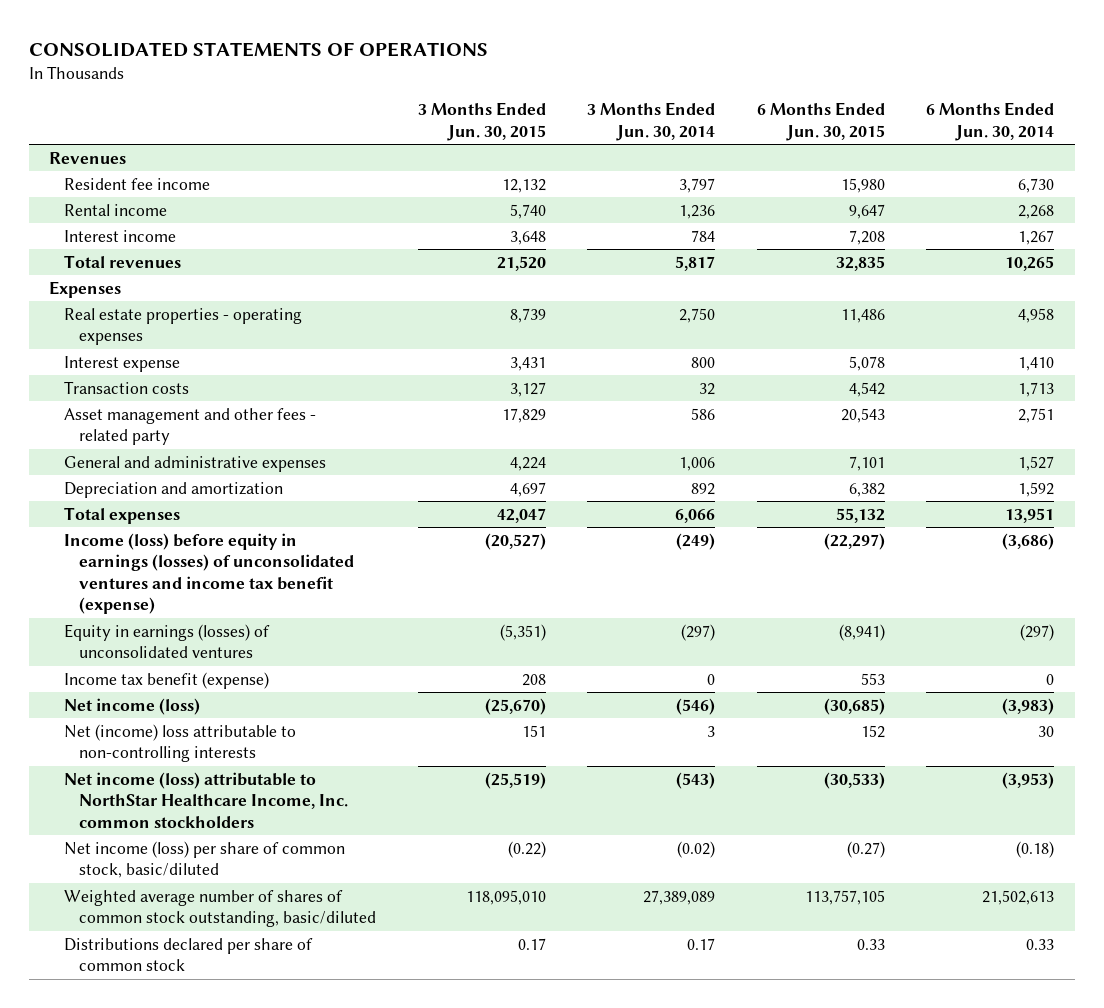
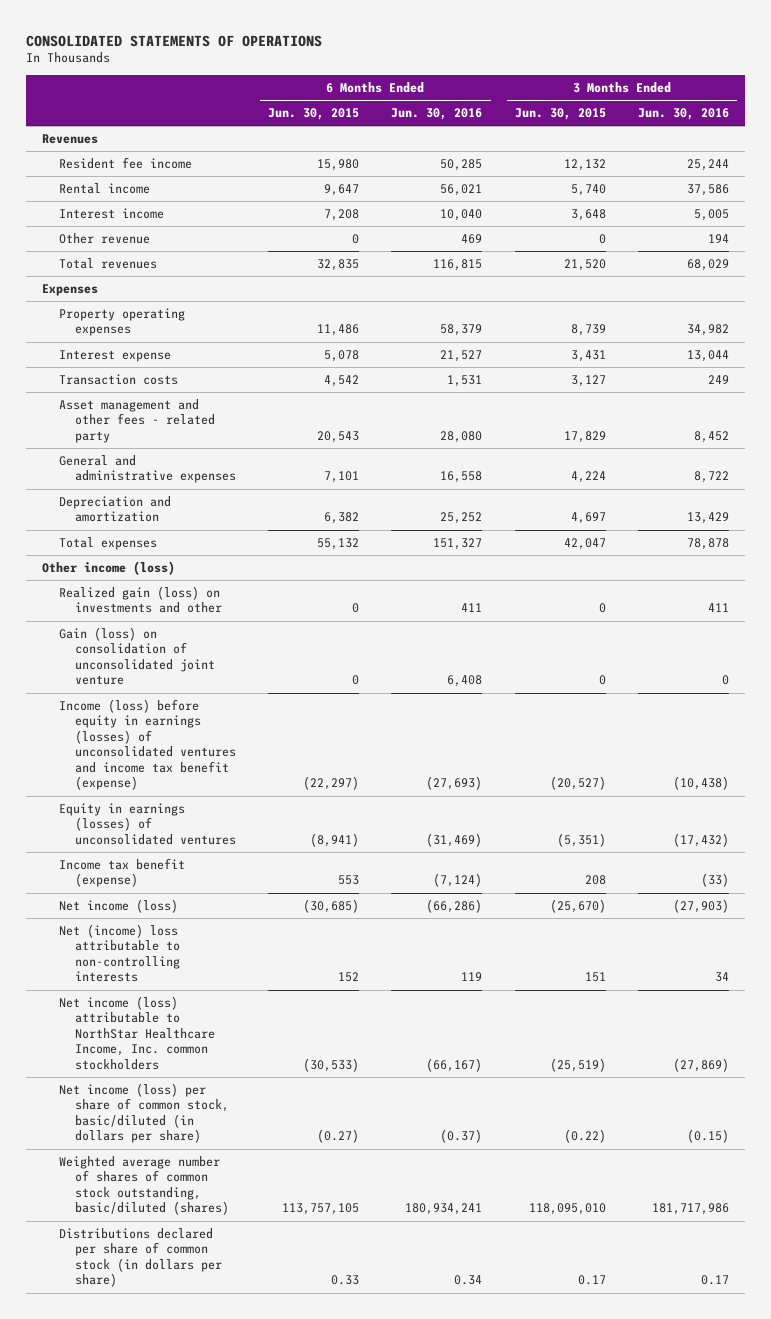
- | 3 Months Ended Jun. 30, 2015 | 3 Months Ended Jun. 30, 2014 | 6 Months Ended Jun. 30, 2015 | 6 Months Ended Jun. 30, 2014
+ | 6 Months Ended Jun. 30, 2015 | 6 Months Ended Jun. 30, 2016 | 3 Months Ended Jun. 30, 2015 | 3 Months Ended Jun. 30, 2016
+ Other revenue | 0 | 469 | 0 | 194
- Real estate properties - operating expenses | 8,739 | 2,750 | 11,486 | 4,958
+ Property operating expenses | 11,486 | 58,379 | 8,739 | 34,982
+ Other income (loss)
+ Realized gain (loss) on investments and other | 0 | 411 | 0 | 411
+ Gain (loss) on consolidation of unconsolidated joint venture | 0 | 6,408 | 0 | 0
- Net income (loss) per share of common stock, basic/diluted | (0.22) | (0.02) | (0.27) | (0.18)
- Weighted average number of shares of common stock outstanding, basic/diluted | 118,095,010 | 27,389,089 | 113,757,105 | 21,502,613
- Distributions declared per share of common stock | 0.17 | 0.17 | 0.33 | 0.33
+ Net income (loss) per share of common stock, basic/diluted (in dollars per share) | (0.27) | (0.37) | (0.22) | (0.15)
+ Weighted average number of shares of common stock outstanding, basic/diluted (shares) | 113,757,105 | 180,934,241 | 118,095,010 | 181,717,986
+ Distributions declared per share of common stock (in dollars per share) | 0.33 | 0.34 | 0.17 | 0.17

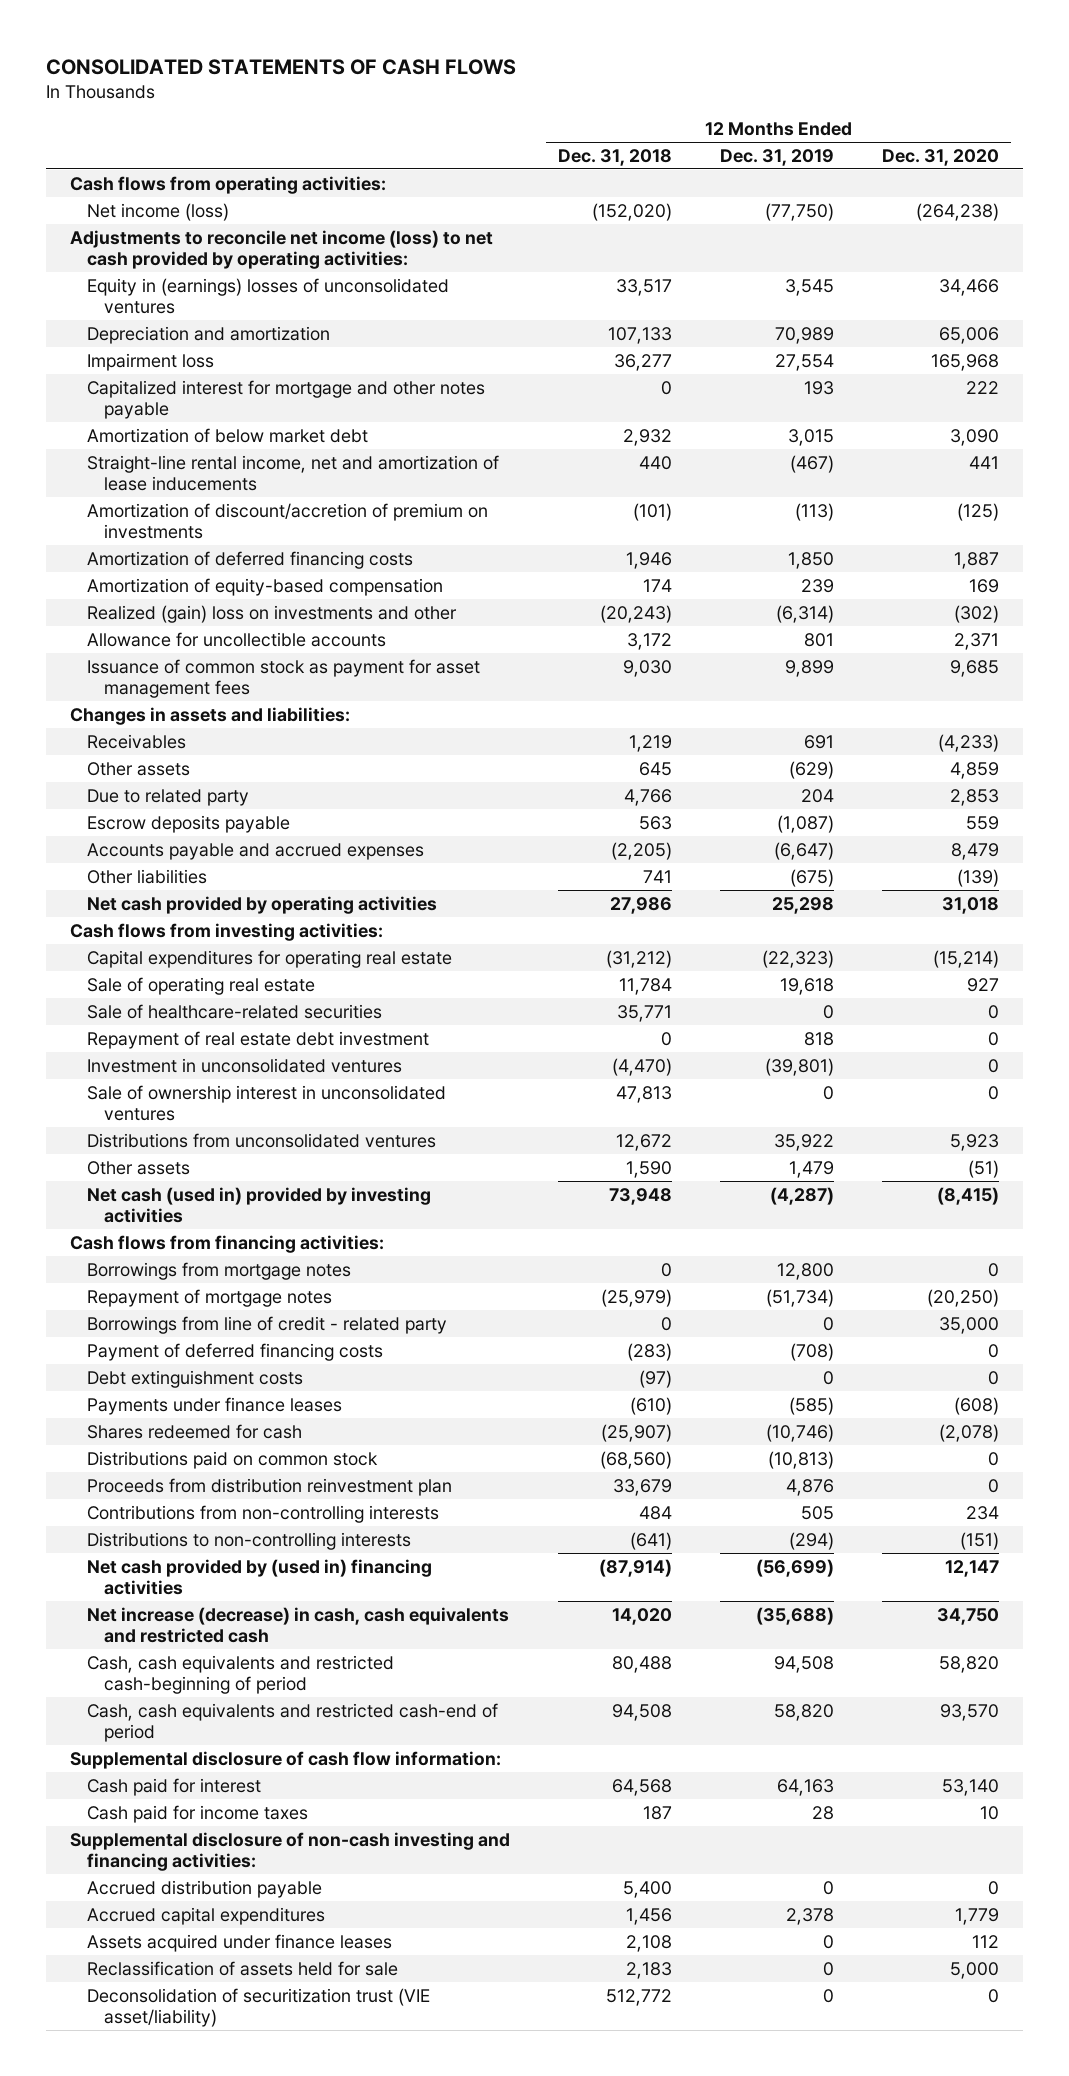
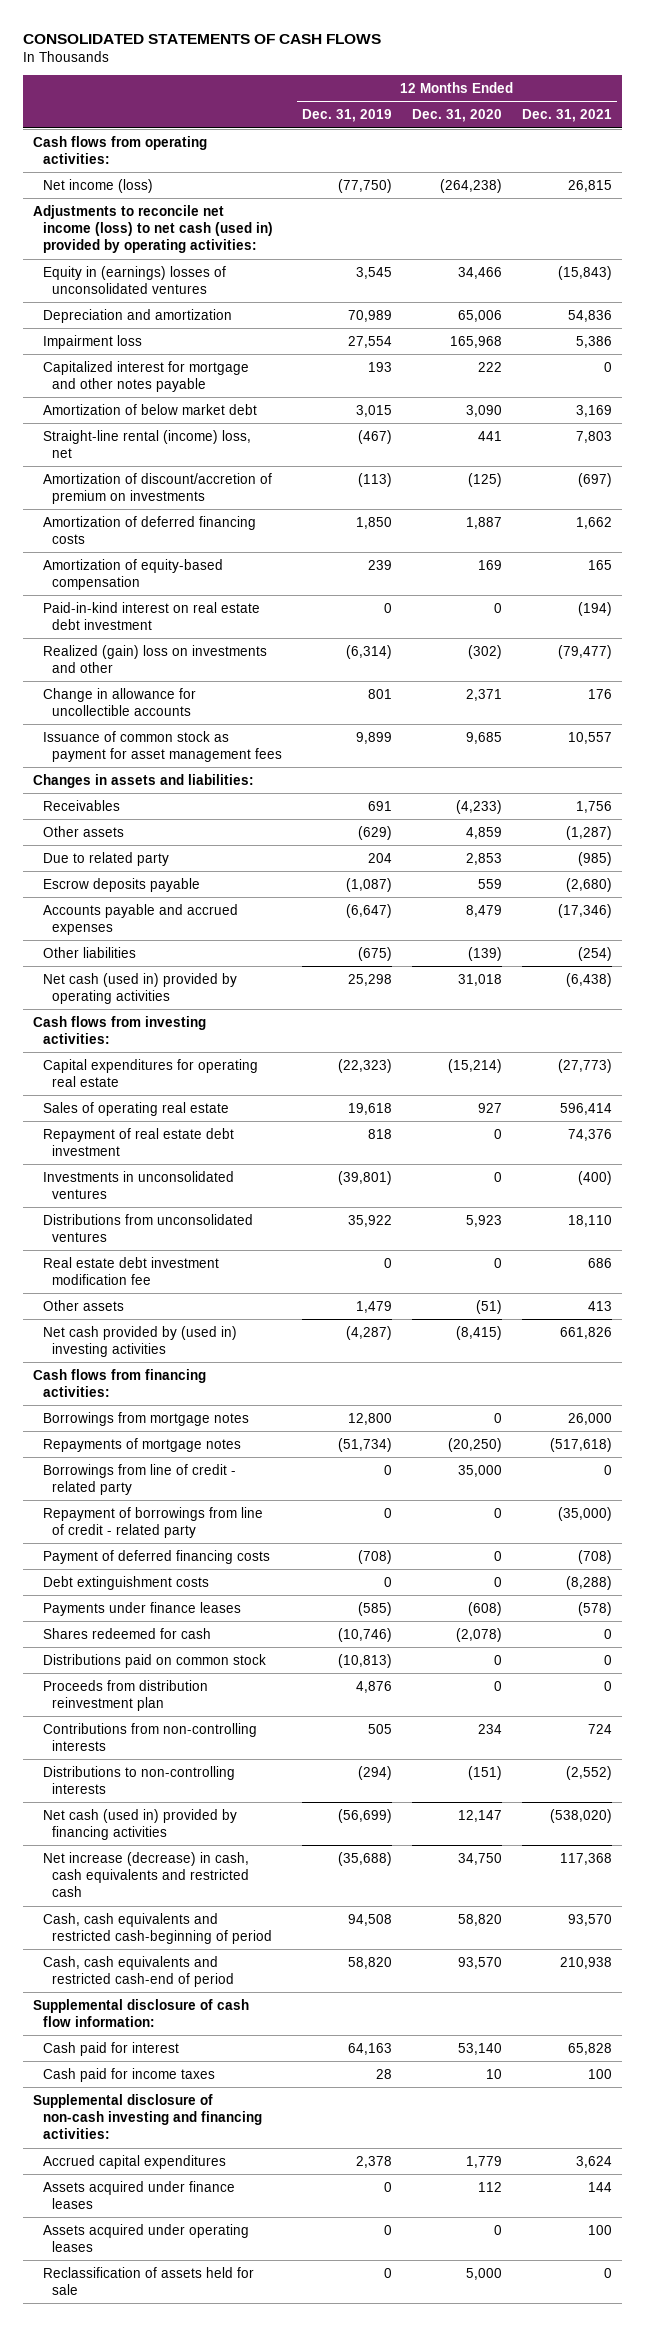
- | 12 Months Ended Dec. 31, 2018 | 12 Months Ended Dec. 31, 2019 | 12 Months Ended Dec. 31, 2020
+ | 12 Months Ended Dec. 31, 2019 | 12 Months Ended Dec. 31, 2020 | 12 Months Ended Dec. 31, 2021
- Adjustments to reconcile net income (loss) to net cash provided by operating activities:
+ Adjustments to reconcile net income (loss) to net cash (used in) provided by operating activities:
- Straight-line rental income, net and amortization of lease inducements | 440 | (467) | 441
+ Straight-line rental (income) loss, net | (467) | 441 | 7,803
+ Paid-in-kind interest on real estate debt investment | 0 | 0 | (194)
- Allowance for uncollectible accounts | 3,172 | 801 | 2,371
+ Change in allowance for uncollectible accounts | 801 | 2,371 | 176
- Net cash provided by operating activities | 27,986 | 25,298 | 31,018
+ Net cash (used in) provided by operating activities | 25,298 | 31,018 | (6,438)
- Sale of operating real estate | 11,784 | 19,618 | 927
- Sale of healthcare-related securities | 35,771 | 0 | 0
+ Sales of operating real estate | 19,618 | 927 | 596,414
- Investment in unconsolidated ventures | (4,470) | (39,801) | 0
- Sale of ownership interest in unconsolidated ventures | 47,813 | 0 | 0
+ Investments in unconsolidated ventures | (39,801) | 0 | (400)
+ Real estate debt investment modification fee | 0 | 0 | 686
- Net cash (used in) provided by investing activities | 73,948 | (4,287) | (8,415)
+ Net cash provided by (used in) investing activities | (4,287) | (8,415) | 661,826
- Repayment of mortgage notes | (25,979) | (51,734) | (20,250)
+ Repayments of mortgage notes | (51,734) | (20,250) | (517,618)
+ Repayment of borrowings from line of credit - related party | 0 | 0 | (35,000)
- Net cash provided by (used in) financing activities | (87,914) | (56,699) | 12,147
+ Net cash (used in) provided by financing activities | (56,699) | 12,147 | (538,020)
- Accrued distribution payable | 5,400 | 0 | 0
+ Assets acquired under operating leases | 0 | 0 | 100
- Deconsolidation of securitization trust (VIE asset/liability) | 512,772 | 0 | 0

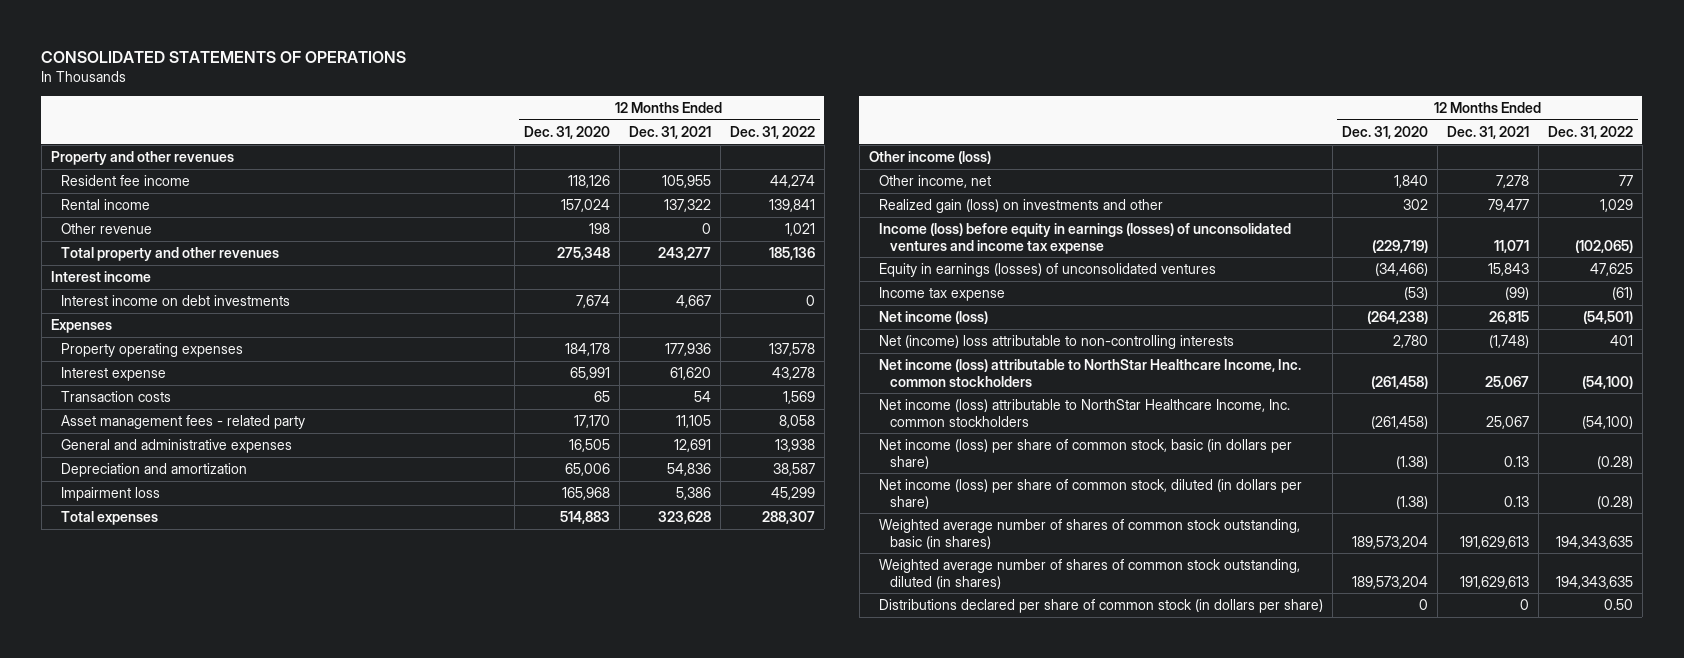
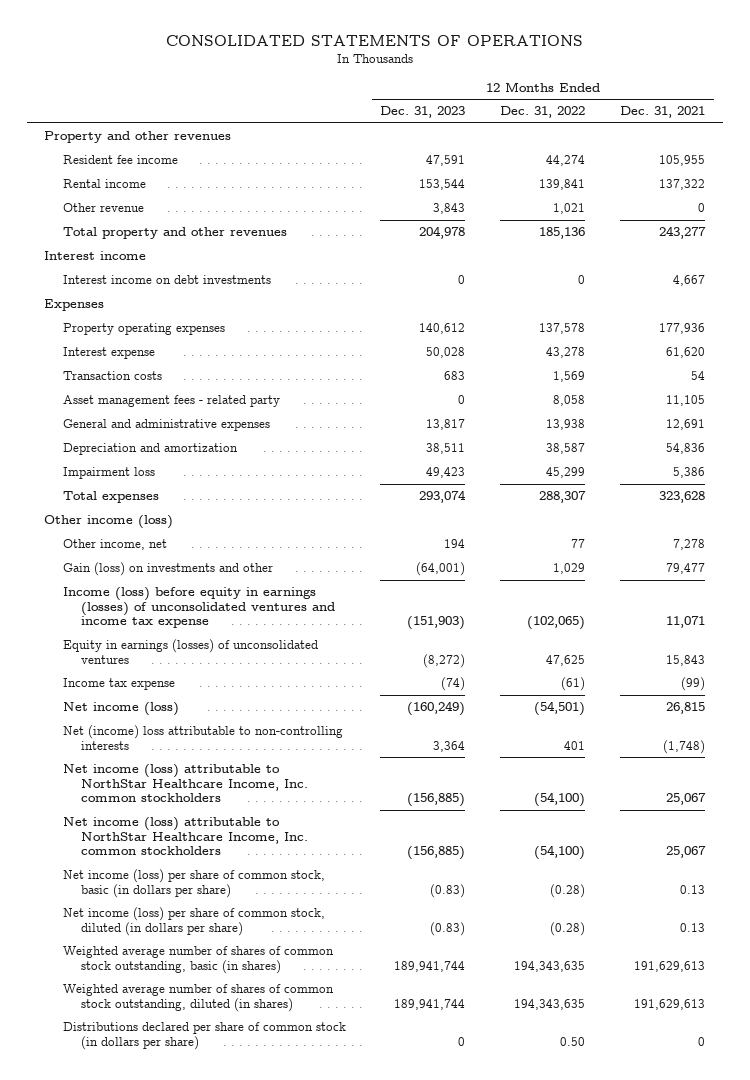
- | 12 Months Ended Dec. 31, 2020 | 12 Months Ended Dec. 31, 2021 | 12 Months Ended Dec. 31, 2022
+ | 12 Months Ended Dec. 31, 2023 | 12 Months Ended Dec. 31, 2022 | 12 Months Ended Dec. 31, 2021
- Realized gain (loss) on investments and other | 302 | 79,477 | 1,029
+ Gain (loss) on investments and other | (64,001) | 1,029 | 79,477

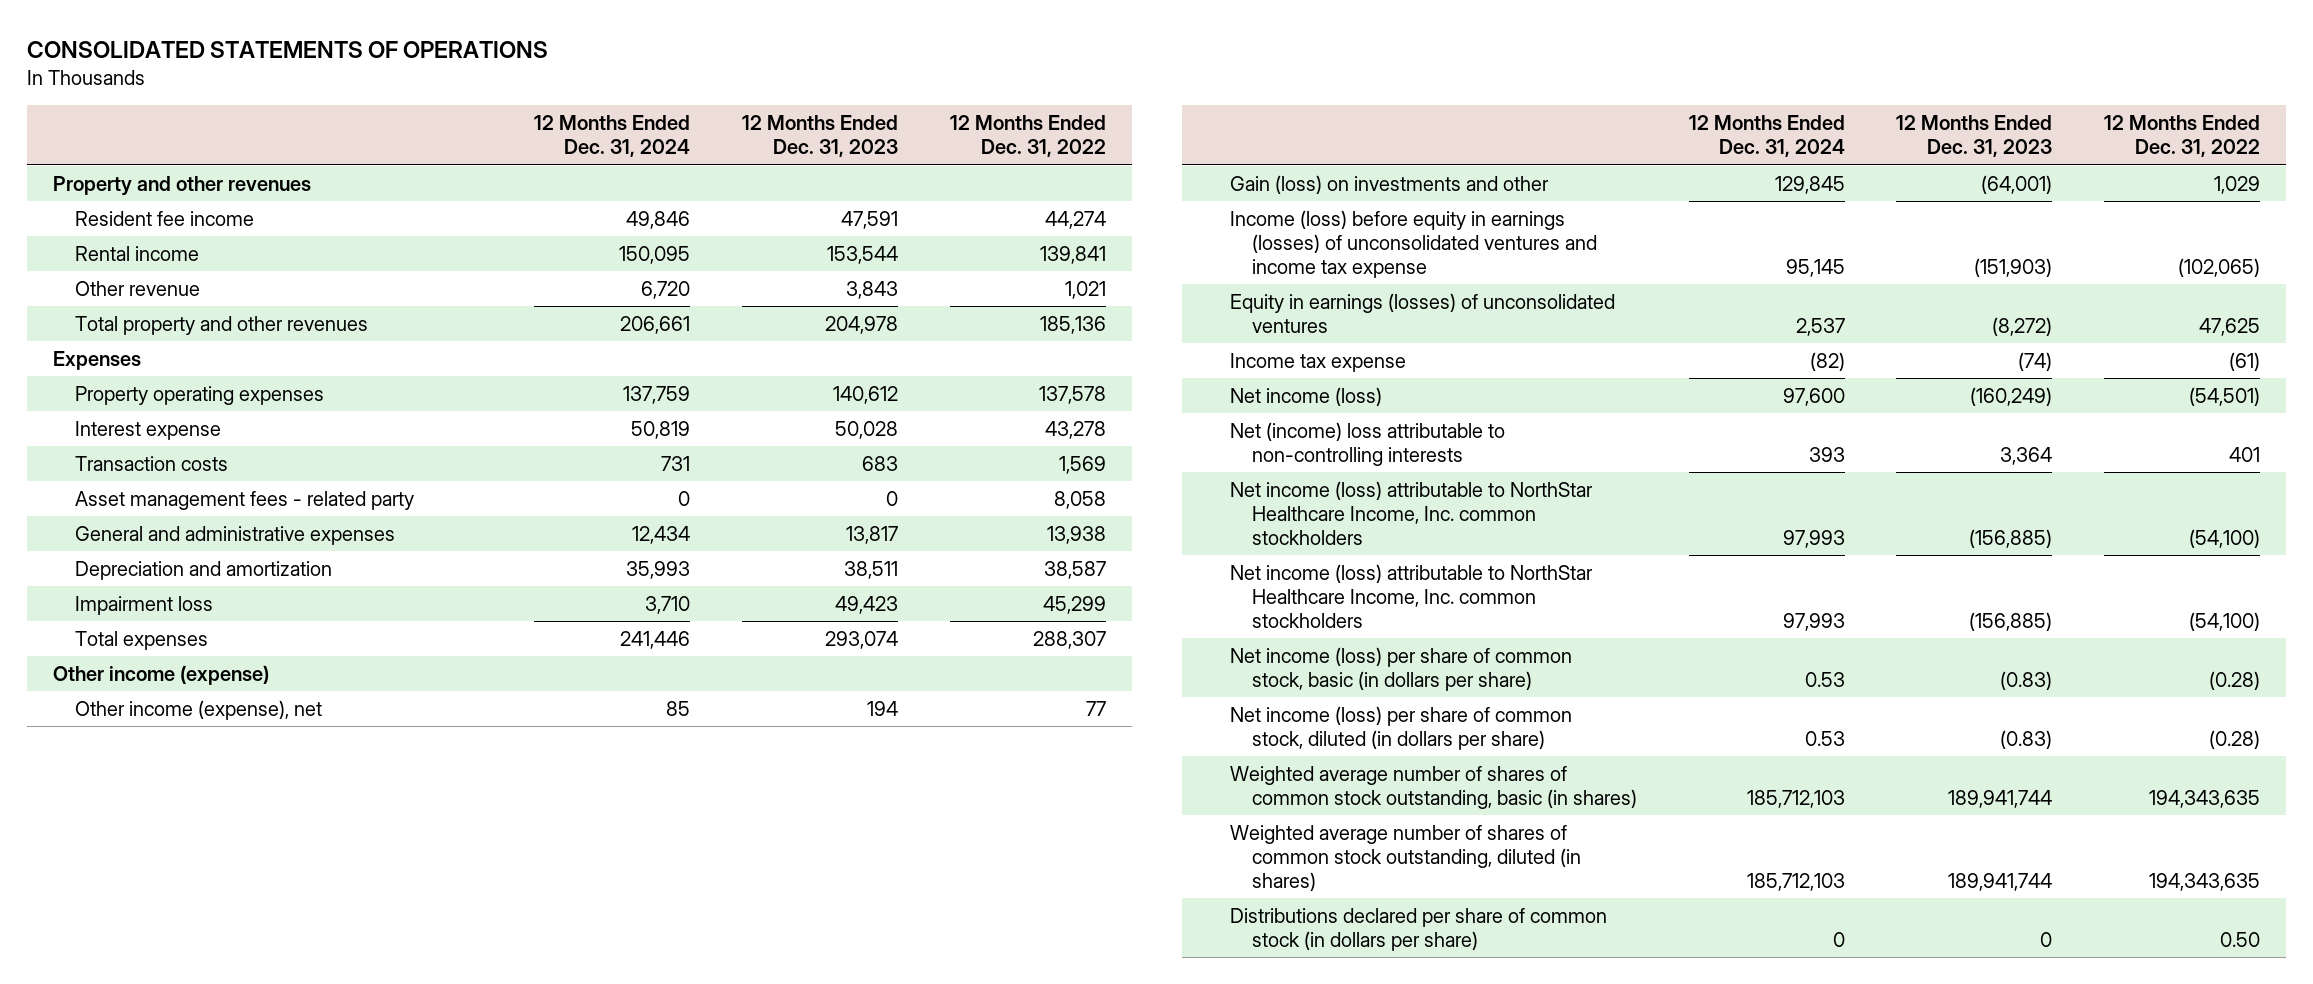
- | 12 Months Ended Dec. 31, 2023 | 12 Months Ended Dec. 31, 2022 | 12 Months Ended Dec. 31, 2021
+ | 12 Months Ended Dec. 31, 2024 | 12 Months Ended Dec. 31, 2023 | 12 Months Ended Dec. 31, 2022
- Interest income
- Interest income on debt investments | 0 | 0 | 4,667
- Other income (loss)
- Other income, net | 194 | 77 | 7,278
+ Other income (expense)
+ Other income (expense), net | 85 | 194 | 77

